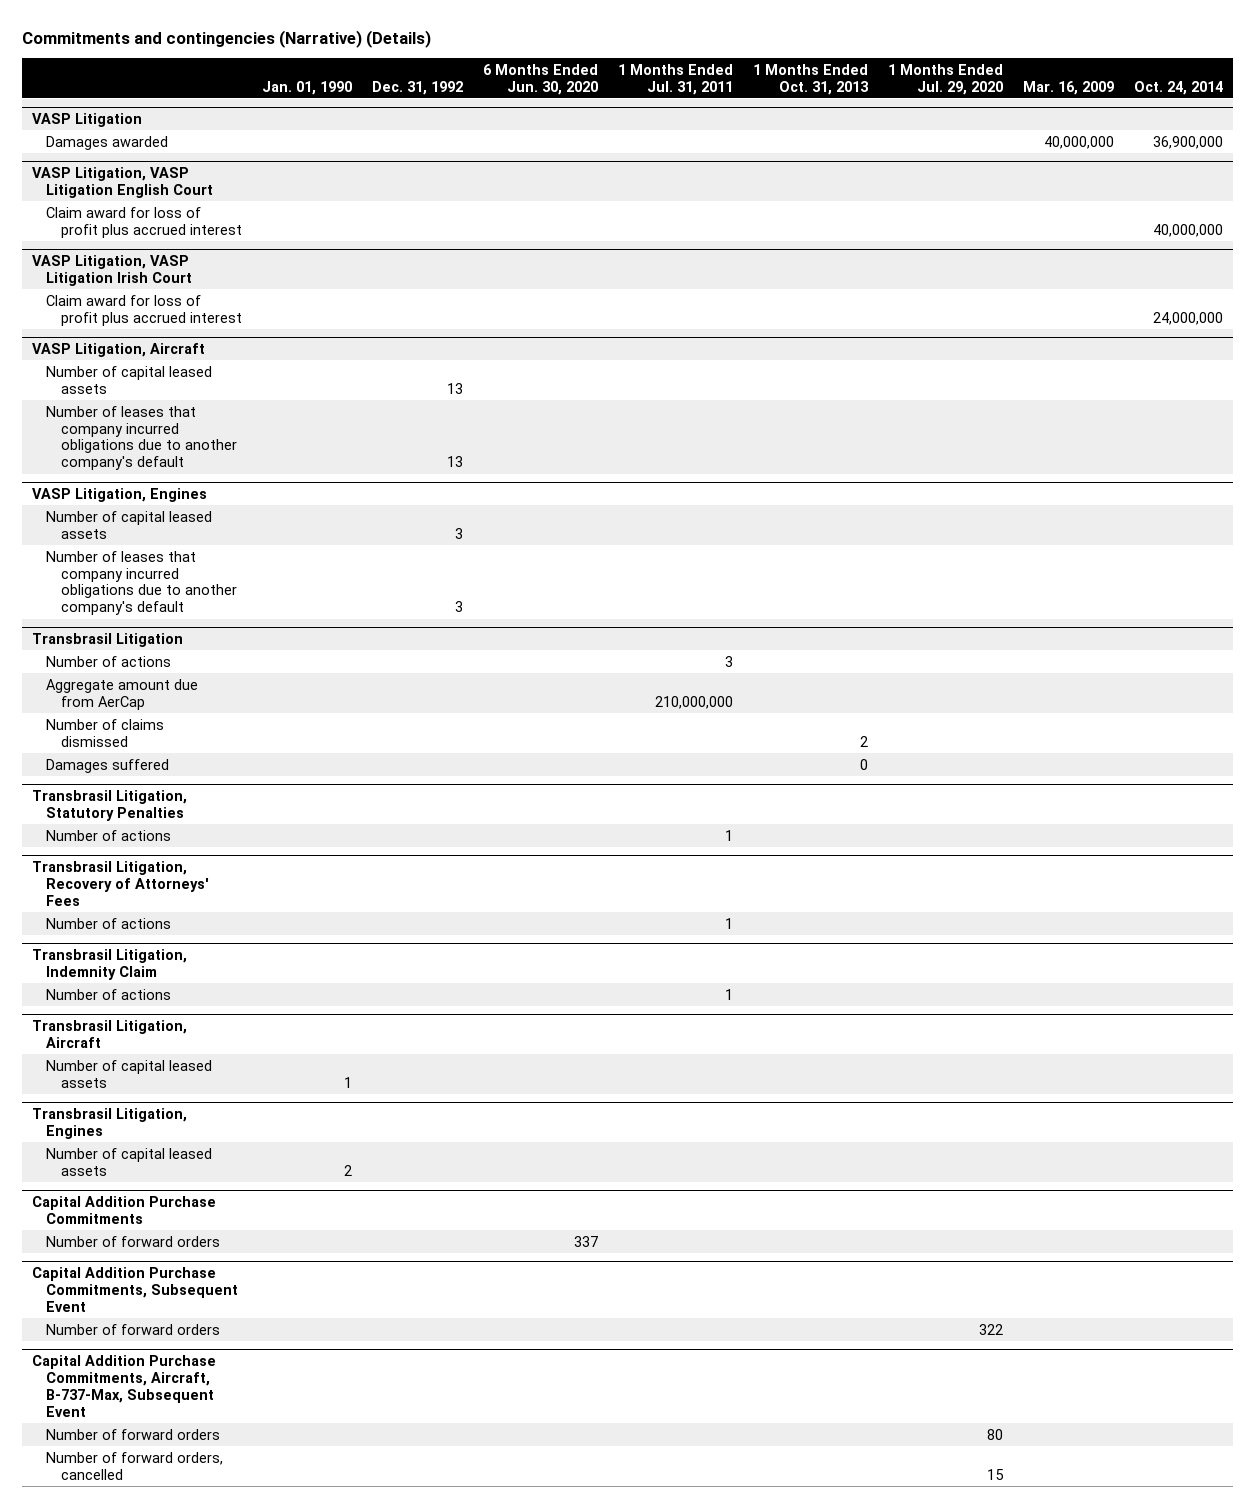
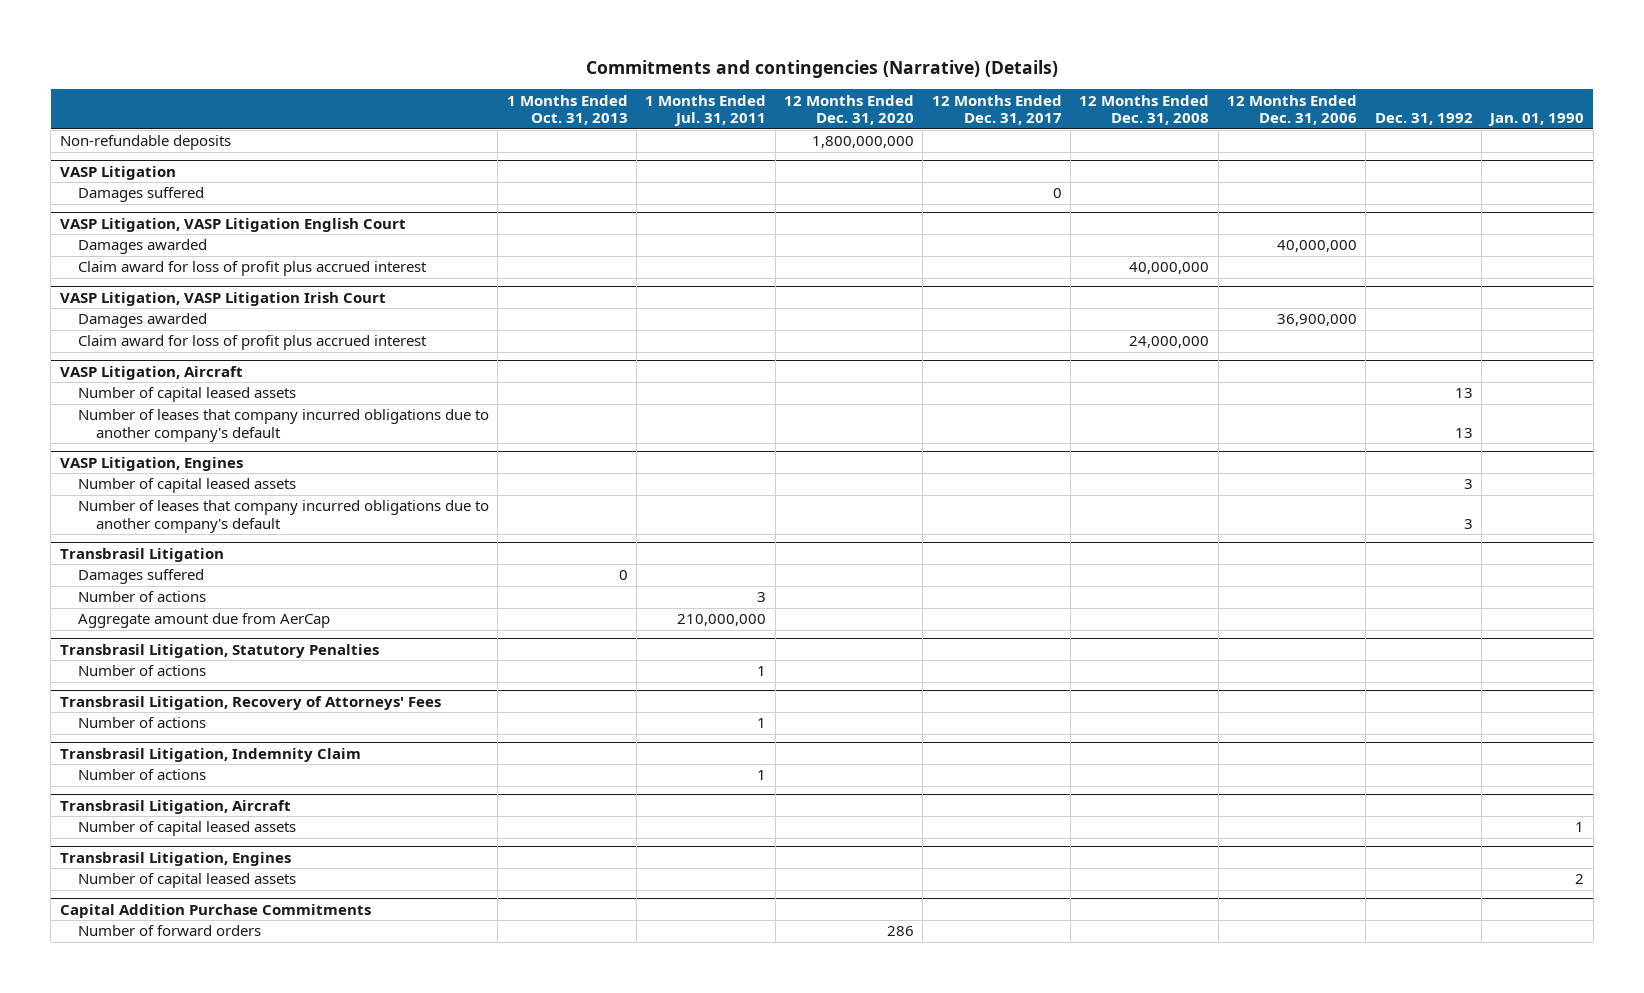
- | Jan. 01, 1990 | Dec. 31, 1992 | 6 Months Ended Jun. 30, 2020 | 1 Months Ended Jul. 31, 2011 | 1 Months Ended Oct. 31, 2013 | 1 Months Ended Jul. 29, 2020 | Mar. 16, 2009 | Oct. 24, 2014
+ | 1 Months Ended Oct. 31, 2013 | 1 Months Ended Jul. 31, 2011 | 12 Months Ended Dec. 31, 2020 | 12 Months Ended Dec. 31, 2017 | 12 Months Ended Dec. 31, 2008 | 12 Months Ended Dec. 31, 2006 | Dec. 31, 1992 | Jan. 01, 1990
+ Non-refundable deposits | | | 1,800,000,000 | | | | |
@ VASP Litigation
- Damages awarded | | | | | | | 40,000,000 | 36,900,000
+ Damages suffered | | | | 0 | | | |
@ VASP Litigation, VASP Litigation English Court
+ Damages awarded | | | | | | 40,000,000 | |
@ VASP Litigation, VASP Litigation Irish Court
+ Damages awarded | | | | | | 36,900,000 | |
@ Transbrasil Litigation
moved up: Damages suffered | 0 | | | | | | |
- Number of claims dismissed | | | | | 2 | | |
- Capital Addition Purchase Commitments, Subsequent Event
- Number of forward orders | | | | | | 322 | |
- Capital Addition Purchase Commitments, Aircraft, B-737-Max, Subsequent Event
- Number of forward orders | | | | | | 80 | |
- Number of forward orders, cancelled | | | | | | 15 | |

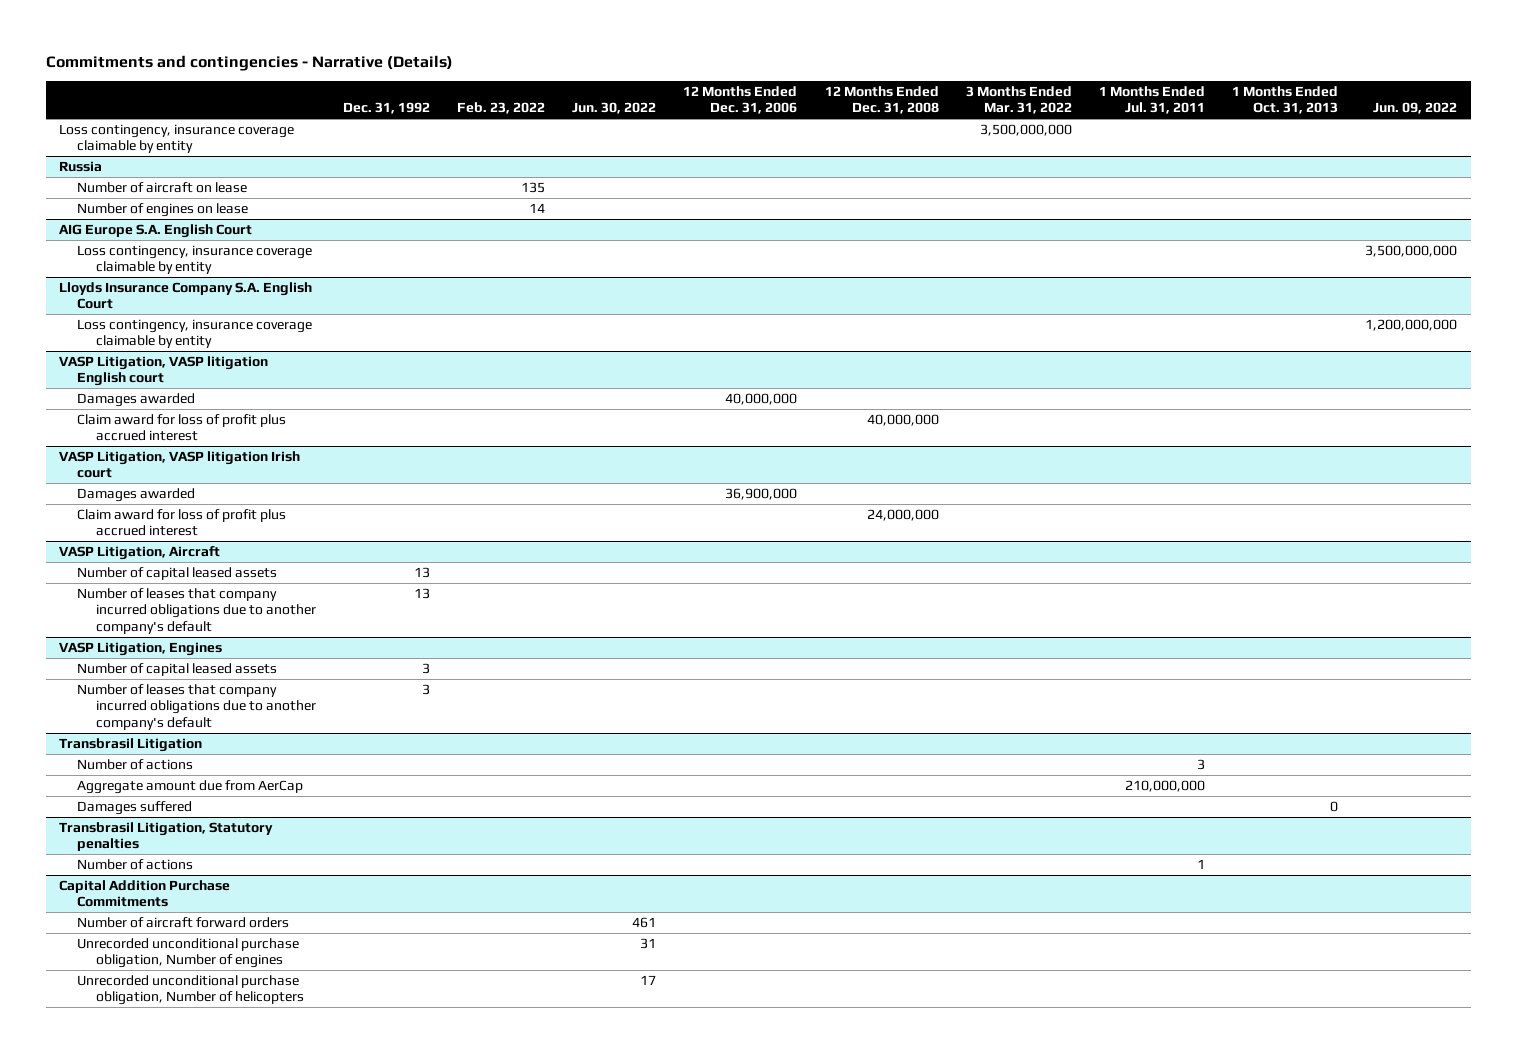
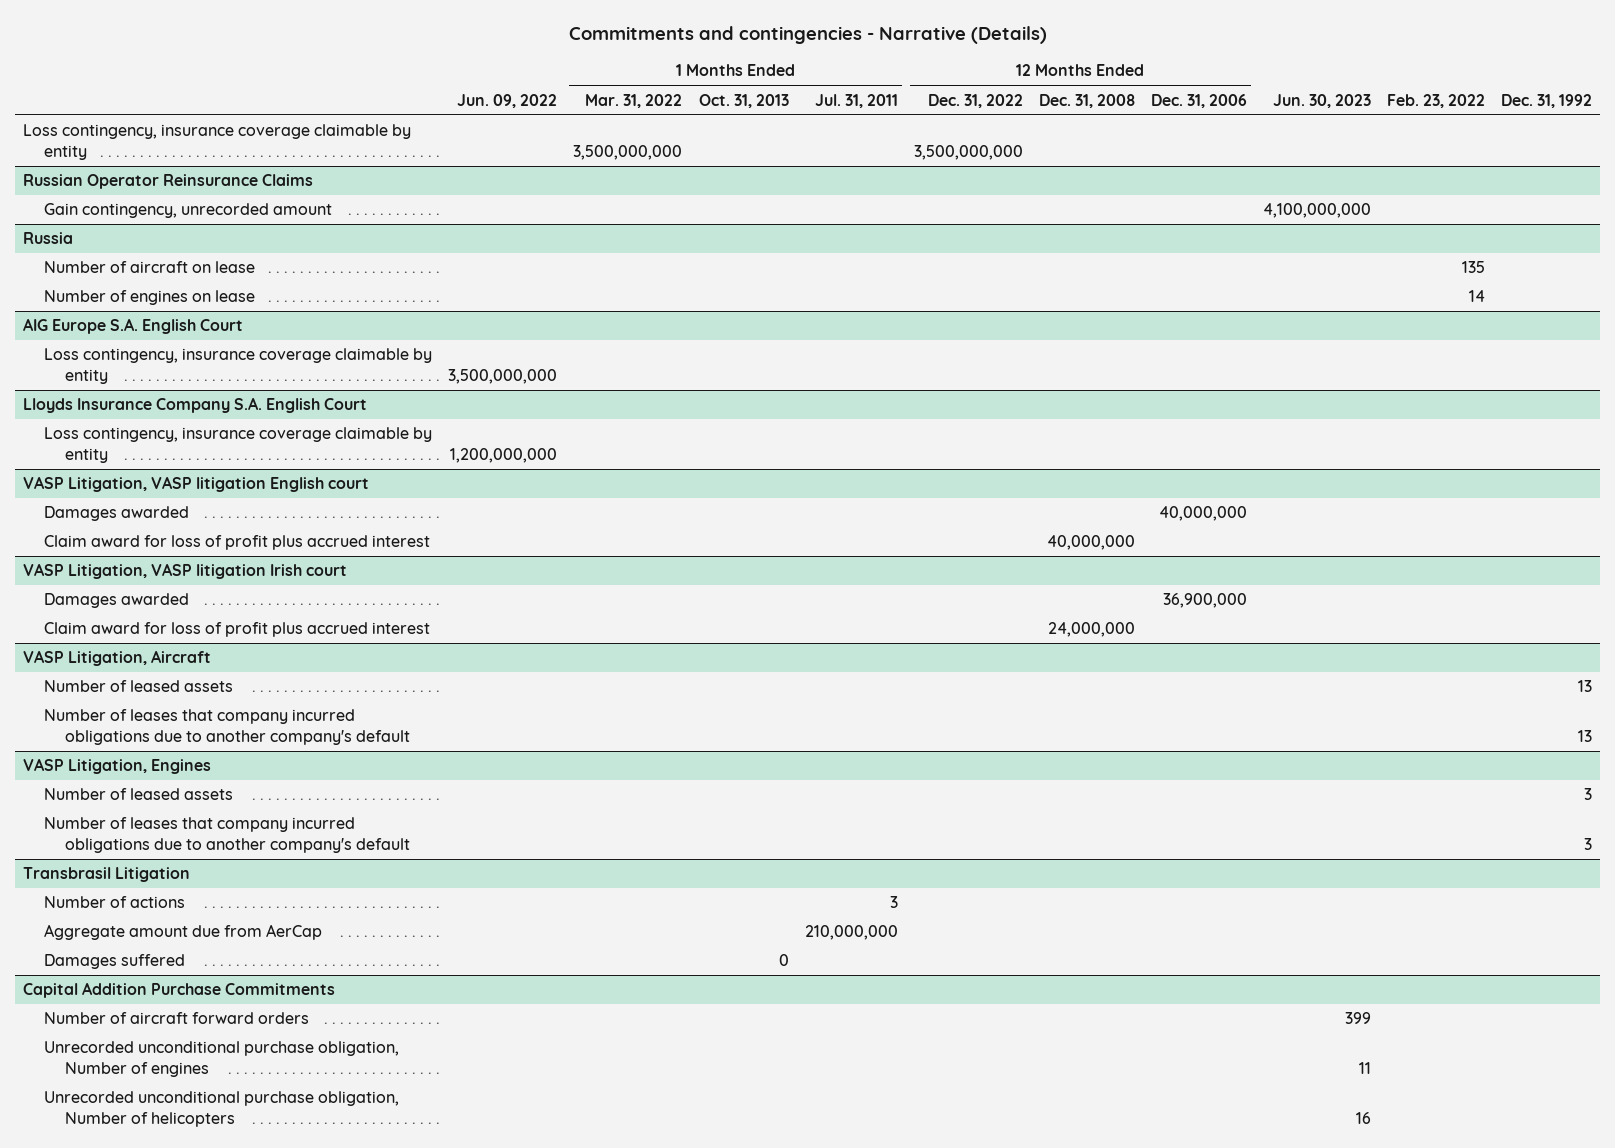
- | Dec. 31, 1992 | Feb. 23, 2022 | Jun. 30, 2022 | 12 Months Ended Dec. 31, 2006 | 12 Months Ended Dec. 31, 2008 | 3 Months Ended Mar. 31, 2022 | 1 Months Ended Jul. 31, 2011 | 1 Months Ended Oct. 31, 2013 | Jun. 09, 2022
+ | Jun. 09, 2022 | 1 Months Ended Mar. 31, 2022 | 1 Months Ended Oct. 31, 2013 | 1 Months Ended Jul. 31, 2011 | 12 Months Ended Dec. 31, 2022 | 12 Months Ended Dec. 31, 2008 | 12 Months Ended Dec. 31, 2006 | Jun. 30, 2023 | Feb. 23, 2022 | Dec. 31, 1992
+ Russian Operator Reinsurance Claims
+ Gain contingency, unrecorded amount | | | | | | | | 4,100,000,000 | |
@ VASP Litigation, Aircraft
- Number of capital leased assets | 13 | | | | | | | |
+ Number of leased assets | | | | | | | | | | 13
@ VASP Litigation, Engines
- Number of capital leased assets | 3 | | | | | | | |
+ Number of leased assets | | | | | | | | | | 3
- Transbrasil Litigation, Statutory penalties
- Number of actions | | | | | | | 1 | |

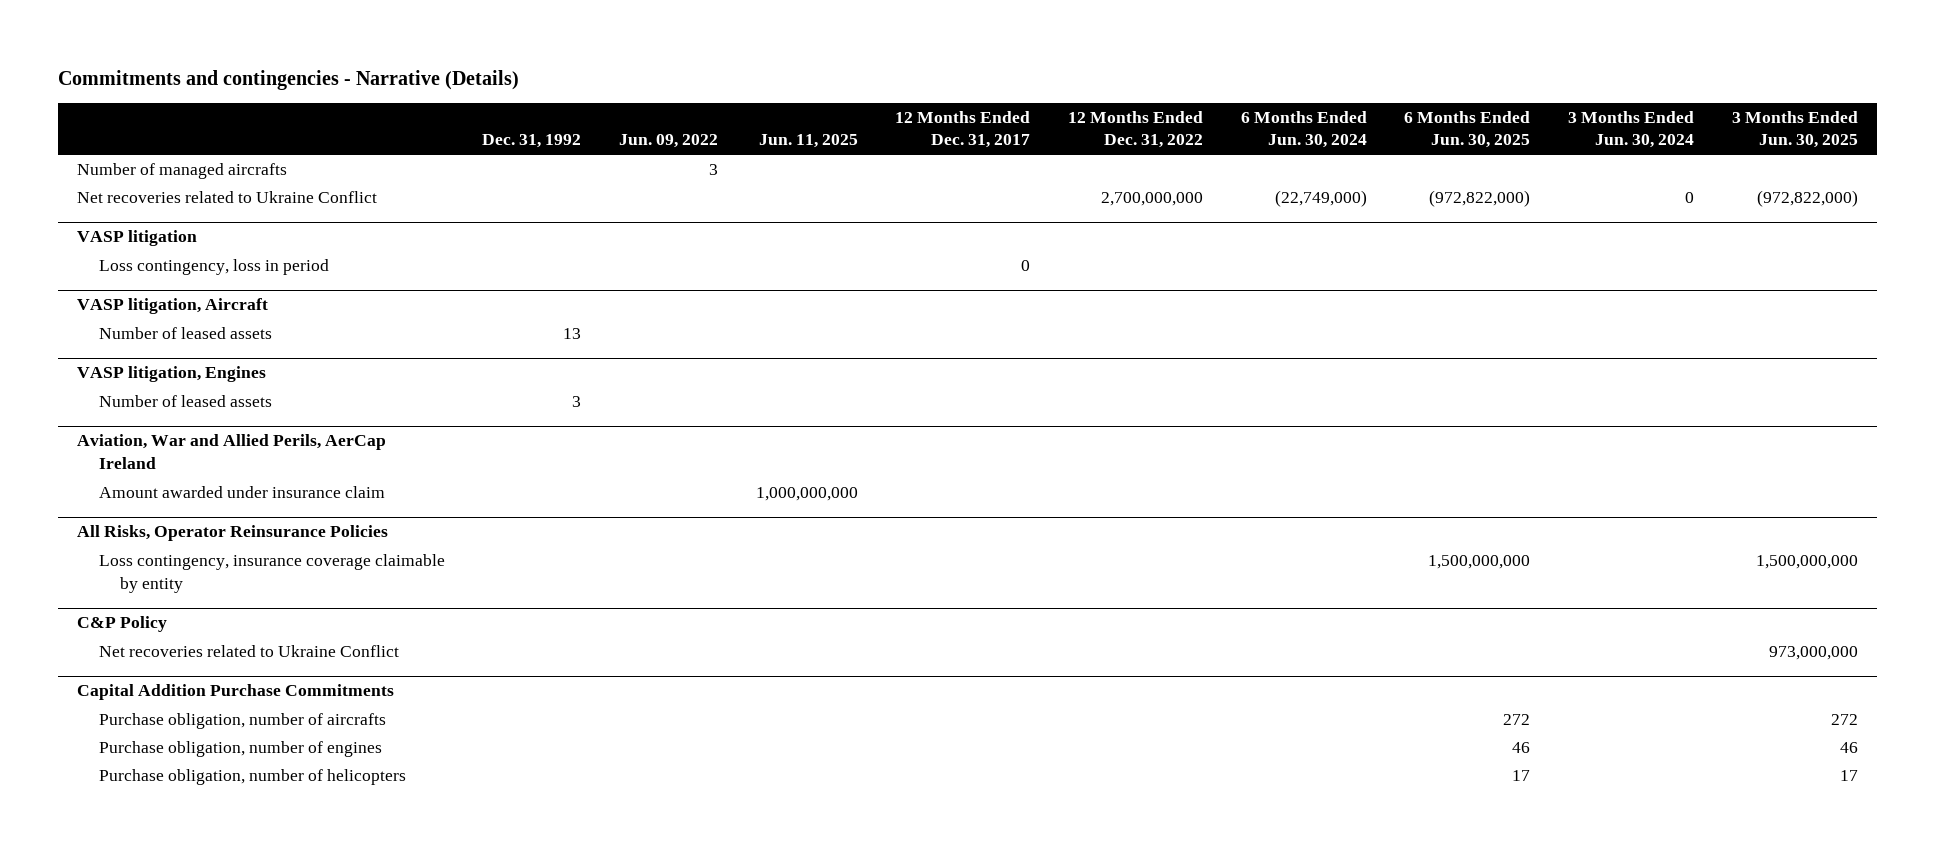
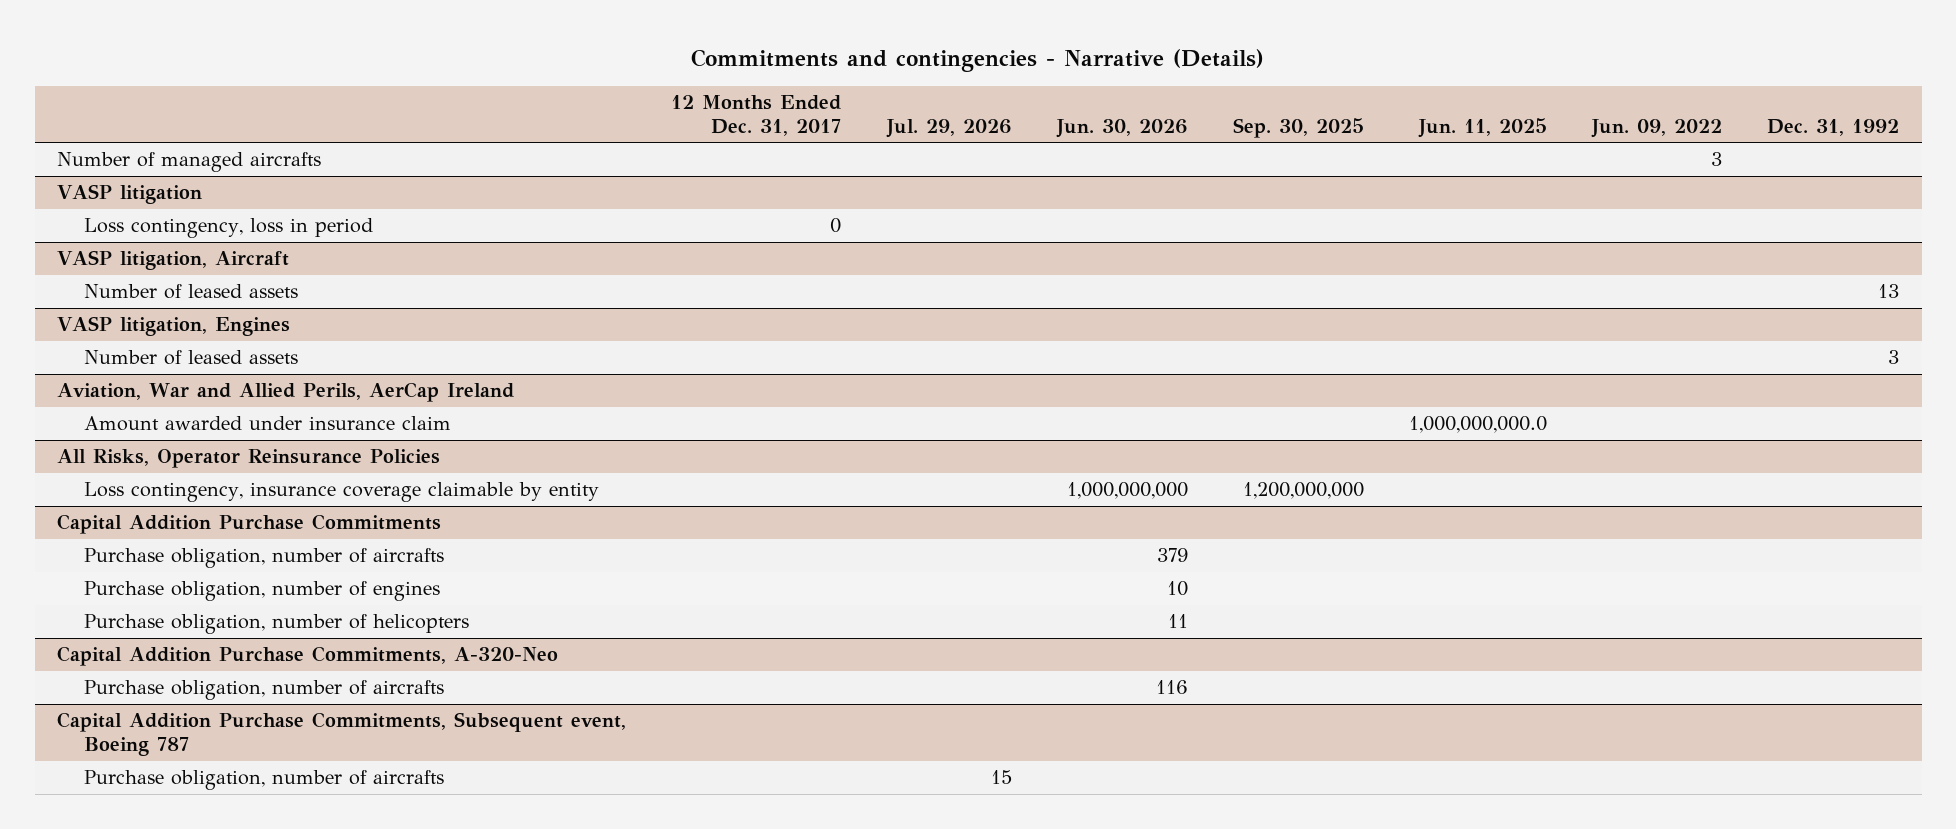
- | Dec. 31, 1992 | Jun. 09, 2022 | Jun. 11, 2025 | 12 Months Ended Dec. 31, 2017 | 12 Months Ended Dec. 31, 2022 | 6 Months Ended Jun. 30, 2024 | 6 Months Ended Jun. 30, 2025 | 3 Months Ended Jun. 30, 2024 | 3 Months Ended Jun. 30, 2025
+ | 12 Months Ended Dec. 31, 2017 | Jul. 29, 2026 | Jun. 30, 2026 | Sep. 30, 2025 | Jun. 11, 2025 | Jun. 09, 2022 | Dec. 31, 1992
- Net recoveries related to Ukraine Conflict | | | | | 2,700,000,000 | (22,749,000) | (972,822,000) | 0 | (972,822,000)
@ Aviation, War and Allied Perils, AerCap Ireland
- Amount awarded under insurance claim | | | 1,000,000,000 | | | | | |
+ Amount awarded under insurance claim | | | | | 1,000,000,000.0 | |
- C&P Policy
- Net recoveries related to Ukraine Conflict | | | | | | | | | 973,000,000
+ Capital Addition Purchase Commitments, A-320-Neo
+ Purchase obligation, number of aircrafts | | | 116 | | | |
+ Capital Addition Purchase Commitments, Subsequent event, Boeing 787
+ Purchase obligation, number of aircrafts | | 15 | | | | |

